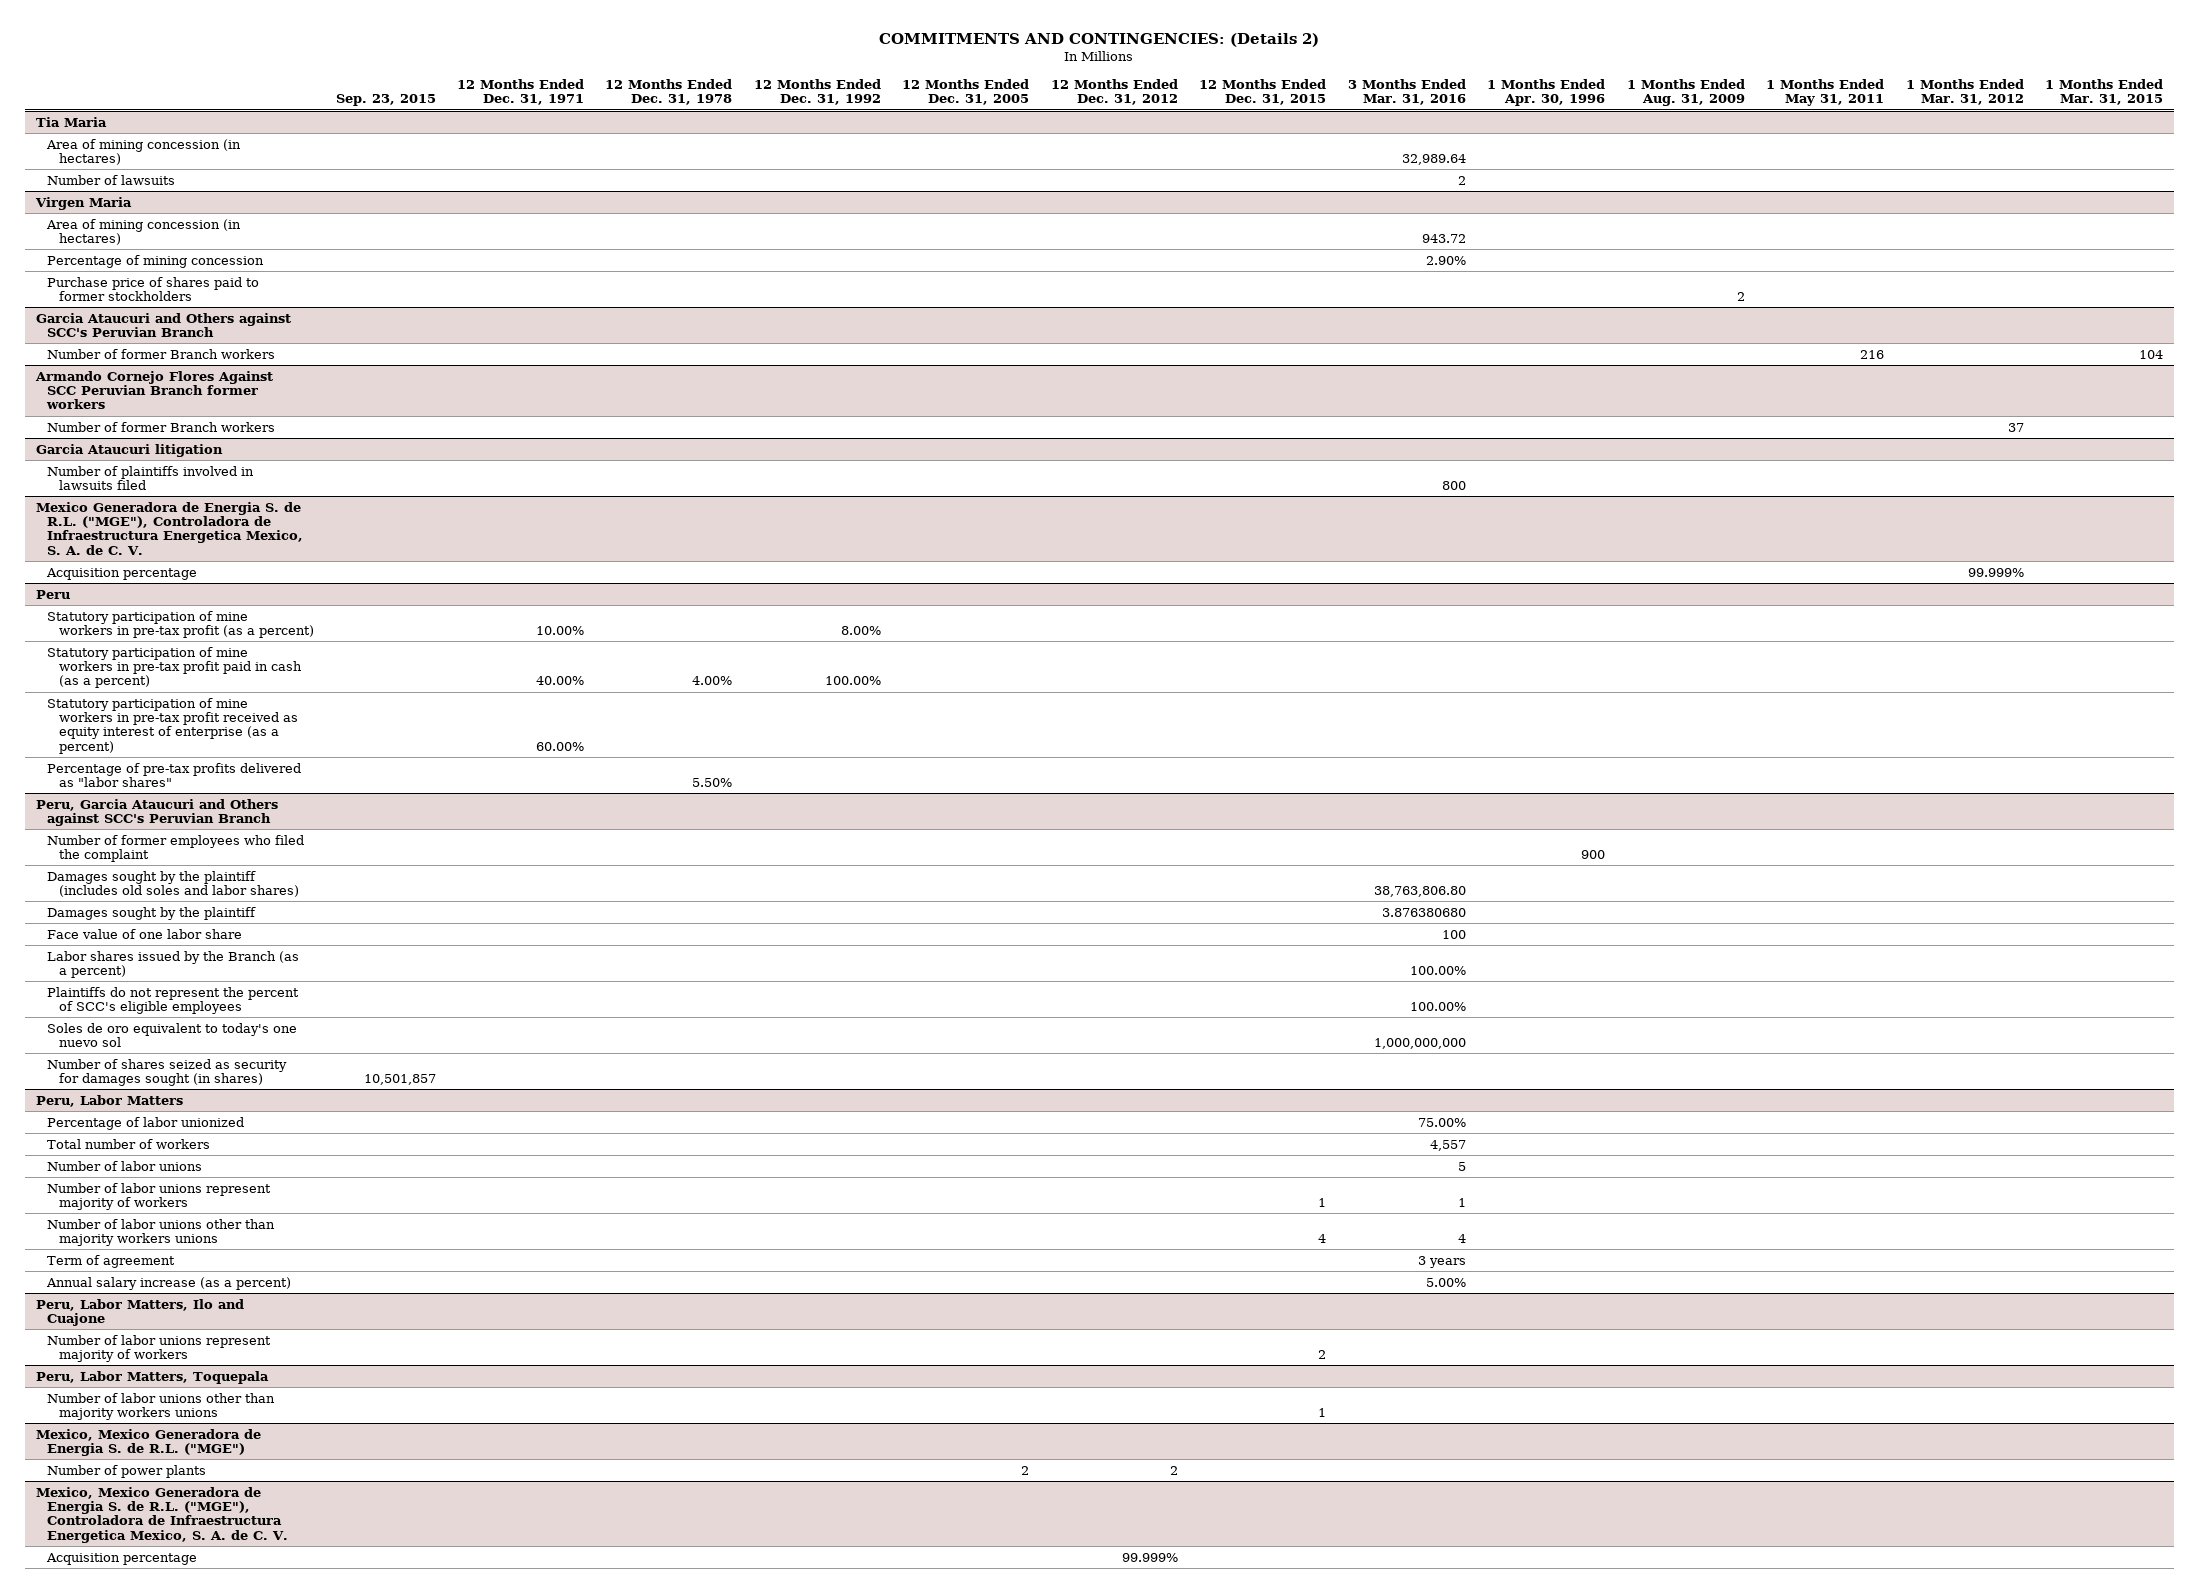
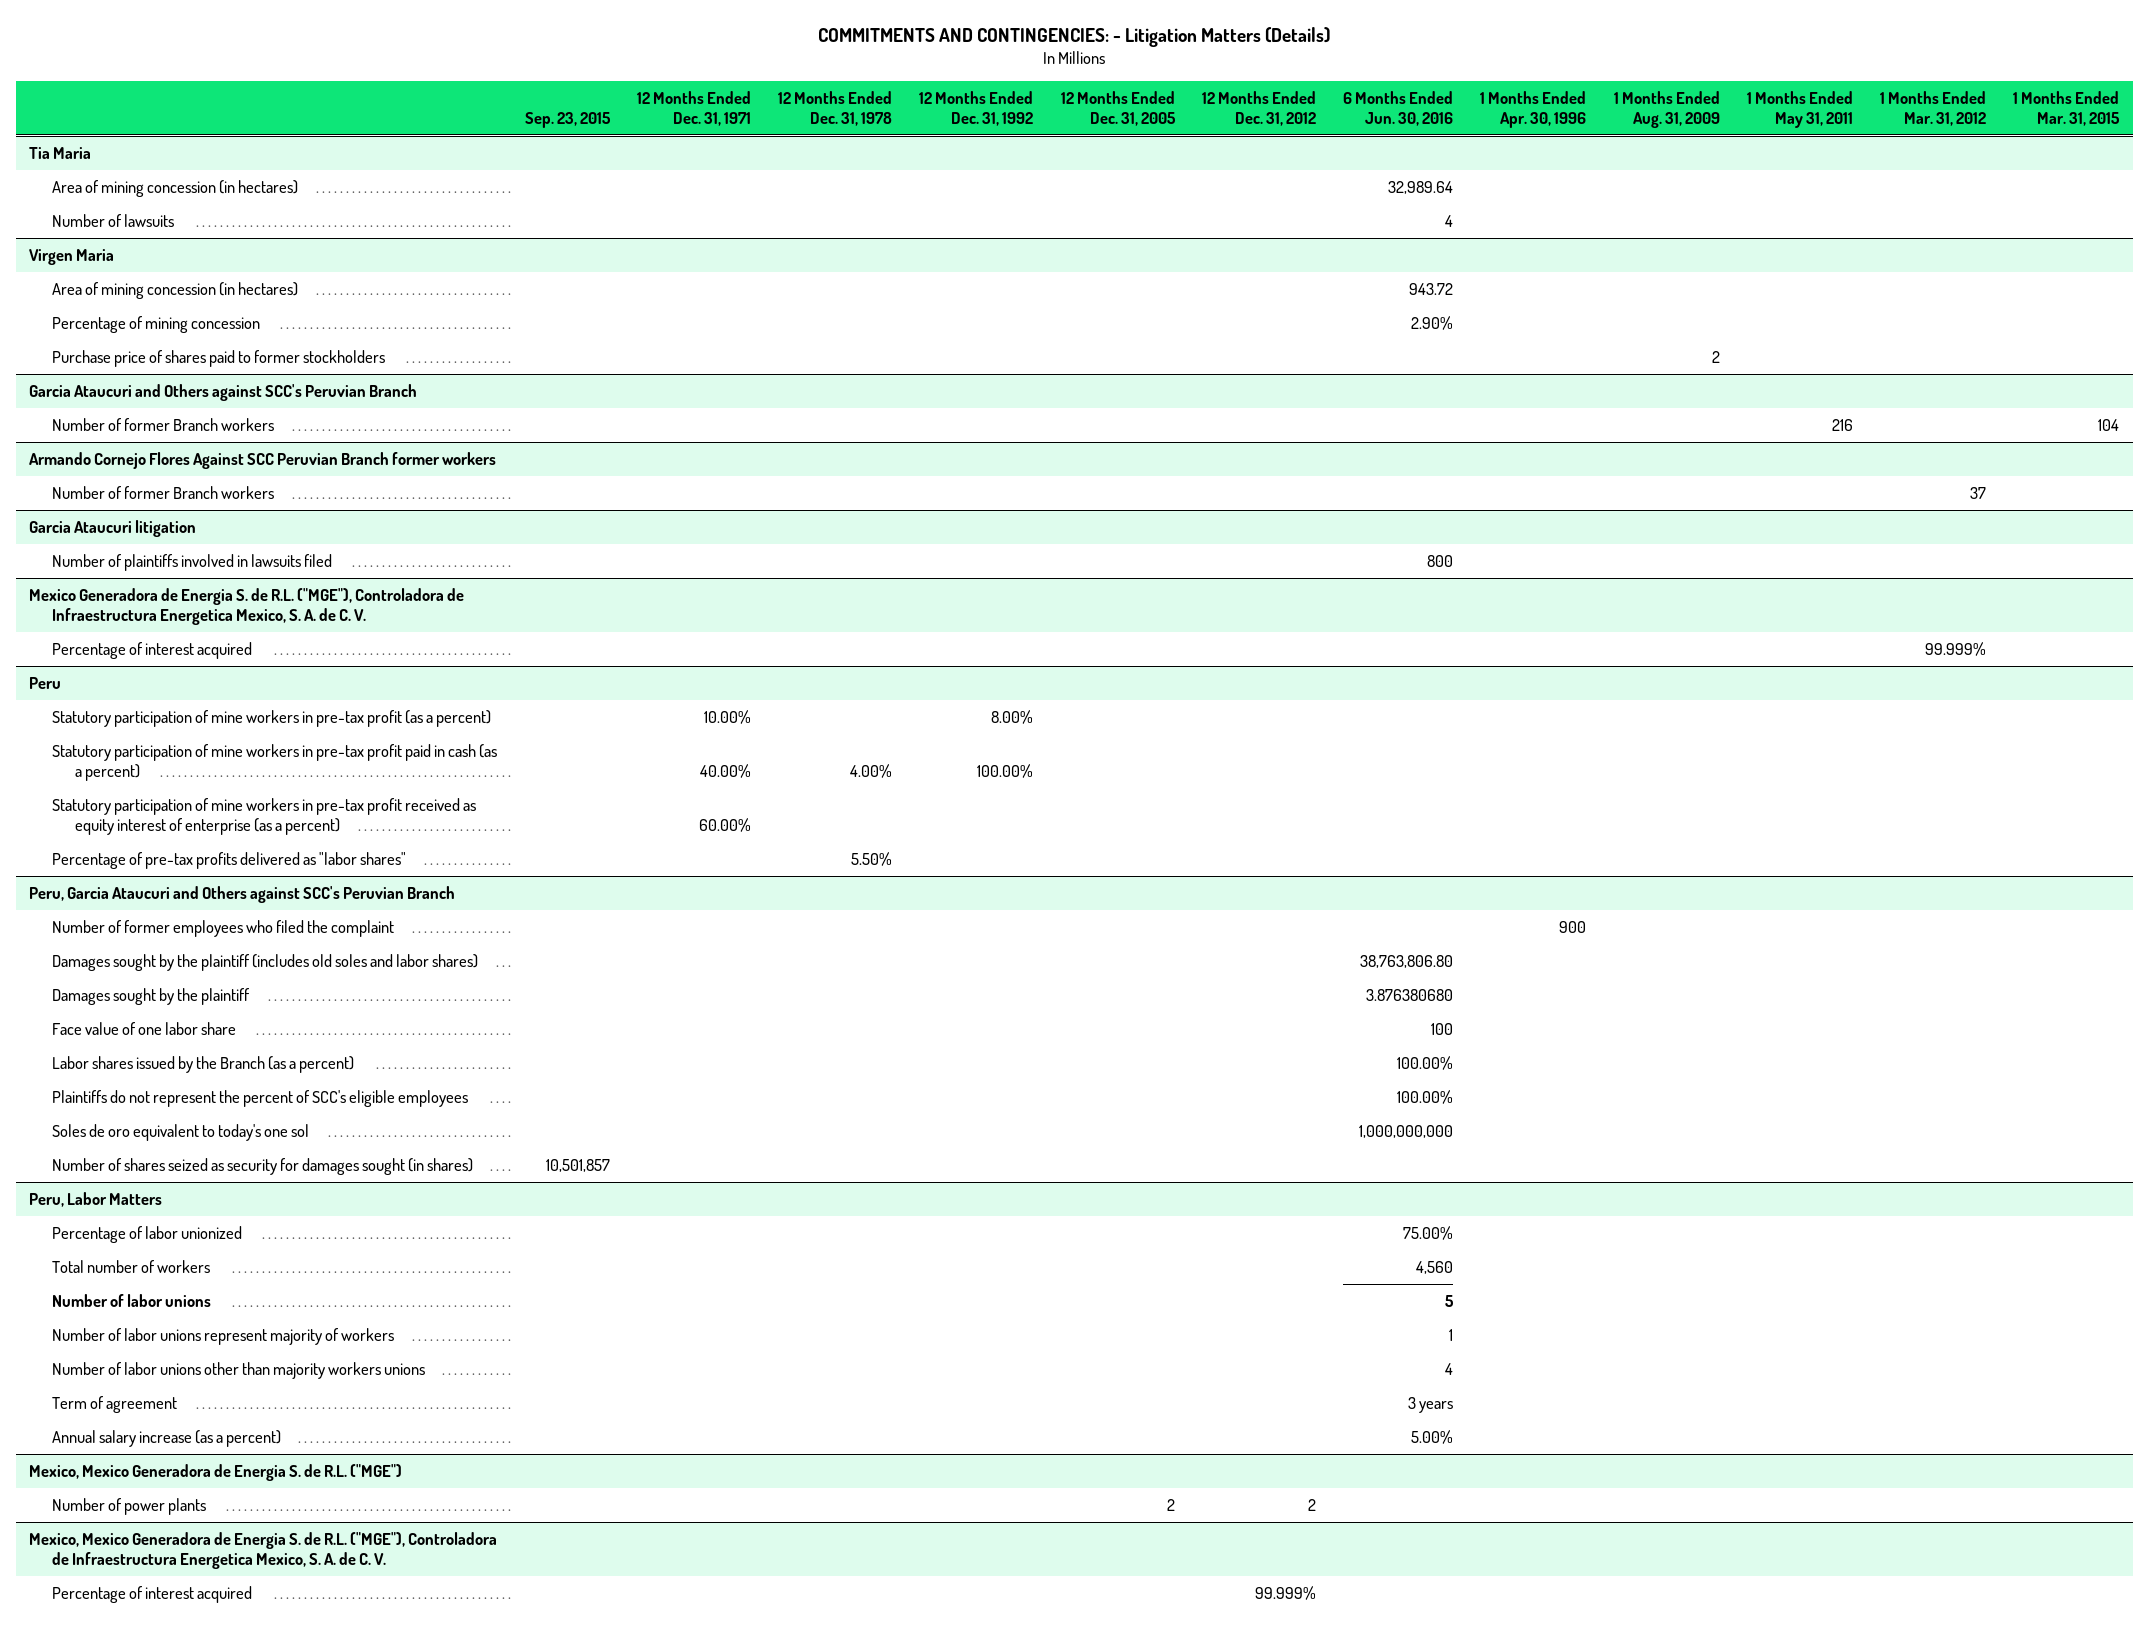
- COMMITMENTS AND CONTINGENCIES: (Details 2)
+ COMMITMENTS AND CONTINGENCIES: - Litigation Matters (Details)
- | Sep. 23, 2015 | 12 Months Ended Dec. 31, 1971 | 12 Months Ended Dec. 31, 1978 | 12 Months Ended Dec. 31, 1992 | 12 Months Ended Dec. 31, 2005 | 12 Months Ended Dec. 31, 2012 | 12 Months Ended Dec. 31, 2015 | 3 Months Ended Mar. 31, 2016 | 1 Months Ended Apr. 30, 1996 | 1 Months Ended Aug. 31, 2009 | 1 Months Ended May 31, 2011 | 1 Months Ended Mar. 31, 2012 | 1 Months Ended Mar. 31, 2015
+ | Sep. 23, 2015 | 12 Months Ended Dec. 31, 1971 | 12 Months Ended Dec. 31, 1978 | 12 Months Ended Dec. 31, 1992 | 12 Months Ended Dec. 31, 2005 | 12 Months Ended Dec. 31, 2012 | 6 Months Ended Jun. 30, 2016 | 1 Months Ended Apr. 30, 1996 | 1 Months Ended Aug. 31, 2009 | 1 Months Ended May 31, 2011 | 1 Months Ended Mar. 31, 2012 | 1 Months Ended Mar. 31, 2015
@ Mexico Generadora de Energia S. de R.L. ("MGE"), Controladora de Infraestructura Energetica Mexico, S. A. de C. V.
- Acquisition percentage | | | | | | | | | | | | 99.999% |
+ Percentage of interest acquired | | | | | | | | | | | 99.999% |
@ Peru, Garcia Ataucuri and Others against SCC's Peruvian Branch
- Soles de oro equivalent to today's one nuevo sol | | | | | | | | 1,000,000,000 | | | | |
+ Soles de oro equivalent to today's one sol | | | | | | | 1,000,000,000 | | | | |
- Peru, Labor Matters, Ilo and Cuajone
- Number of labor unions represent majority of workers | | | | | | | 2 | | | | | |
- Peru, Labor Matters, Toquepala
- Number of labor unions other than majority workers unions | | | | | | | 1 | | | | | |
@ Mexico, Mexico Generadora de Energia S. de R.L. ("MGE"), Controladora de Infraestructura Energetica Mexico, S. A. de C. V.
- Acquisition percentage | | | | | | 99.999% | | | | | | |
+ Percentage of interest acquired | | | | | | 99.999% | | | | | |

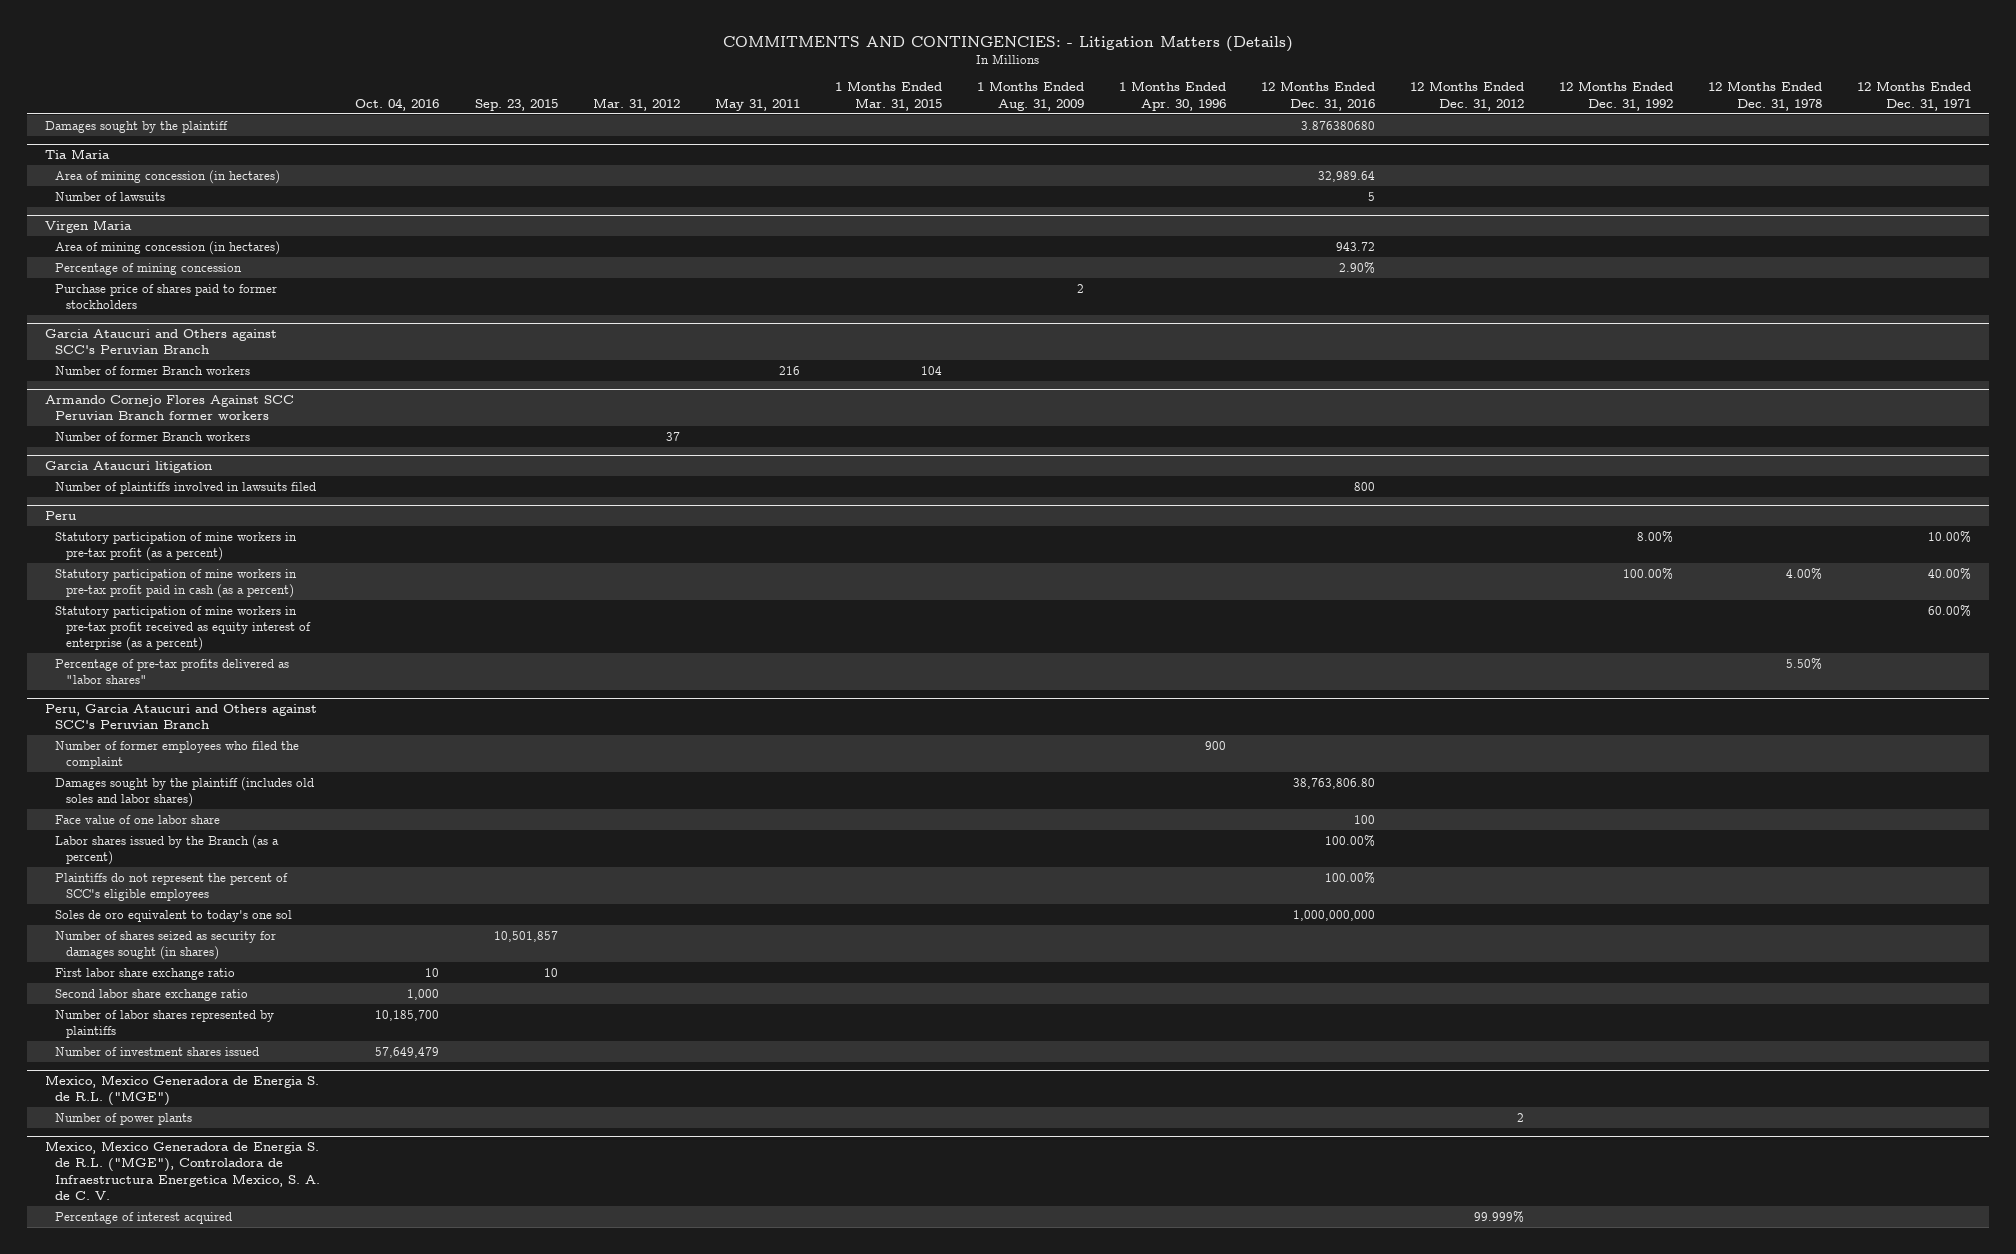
- | Sep. 23, 2015 | 12 Months Ended Dec. 31, 1971 | 12 Months Ended Dec. 31, 1978 | 12 Months Ended Dec. 31, 1992 | 12 Months Ended Dec. 31, 2005 | 12 Months Ended Dec. 31, 2012 | 6 Months Ended Jun. 30, 2016 | 1 Months Ended Apr. 30, 1996 | 1 Months Ended Aug. 31, 2009 | 1 Months Ended May 31, 2011 | 1 Months Ended Mar. 31, 2012 | 1 Months Ended Mar. 31, 2015
+ | Oct. 04, 2016 | Sep. 23, 2015 | Mar. 31, 2012 | May 31, 2011 | 1 Months Ended Mar. 31, 2015 | 1 Months Ended Aug. 31, 2009 | 1 Months Ended Apr. 30, 1996 | 12 Months Ended Dec. 31, 2016 | 12 Months Ended Dec. 31, 2012 | 12 Months Ended Dec. 31, 1992 | 12 Months Ended Dec. 31, 1978 | 12 Months Ended Dec. 31, 1971
+ Damages sought by the plaintiff | | | | | | | | 3.876380680 | | | |
- Mexico Generadora de Energia S. de R.L. ("MGE"), Controladora de Infraestructura Energetica Mexico, S. A. de C. V.
- Percentage of interest acquired | | | | | | | | | | | 99.999% |
@ Peru, Garcia Ataucuri and Others against SCC's Peruvian Branch
- Damages sought by the plaintiff | | | | | | | 3.876380680 | | | | |
- Peru, Labor Matters
- Percentage of labor unionized | | | | | | | 75.00% | | | | |
- Total number of workers | | | | | | | 4,560 | | | | |
- Number of labor unions | | | | | | | 5 | | | | |
- Number of labor unions represent majority of workers | | | | | | | 1 | | | | |
- Number of labor unions other than majority workers unions | | | | | | | 4 | | | | |
- Term of agreement | | | | | | | 3 years | | | | |
- Annual salary increase (as a percent) | | | | | | | 5.00% | | | | |
@ Peru, Garcia Ataucuri and Others against SCC's Peruvian Branch
+ First labor share exchange ratio | 10 | 10 | | | | | | | | | |
+ Second labor share exchange ratio | 1,000 | | | | | | | | | | |
+ Number of labor shares represented by plaintiffs | 10,185,700 | | | | | | | | | | |
+ Number of investment shares issued | 57,649,479 | | | | | | | | | | |

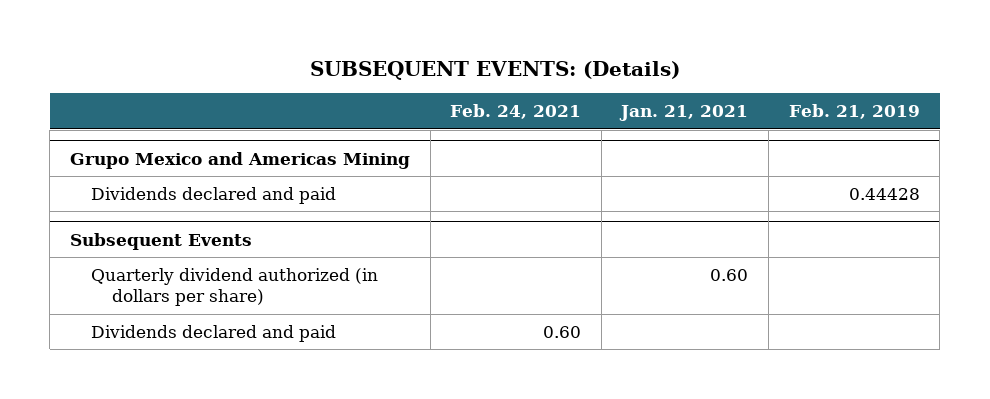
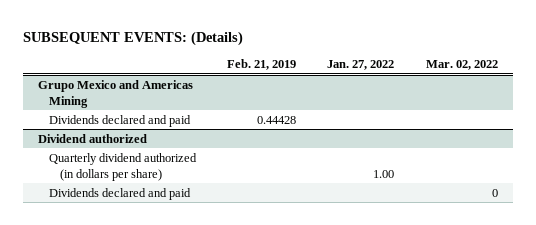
- | Feb. 24, 2021 | Jan. 21, 2021 | Feb. 21, 2019
+ | Feb. 21, 2019 | Jan. 27, 2022 | Mar. 02, 2022
- Subsequent Events
+ Dividend authorized

